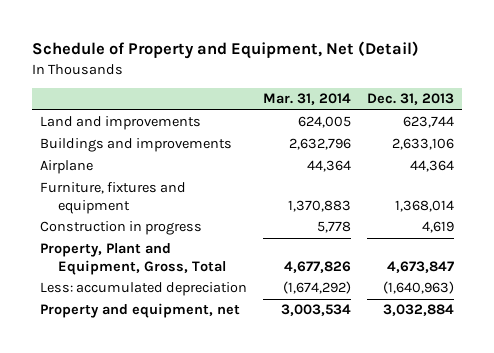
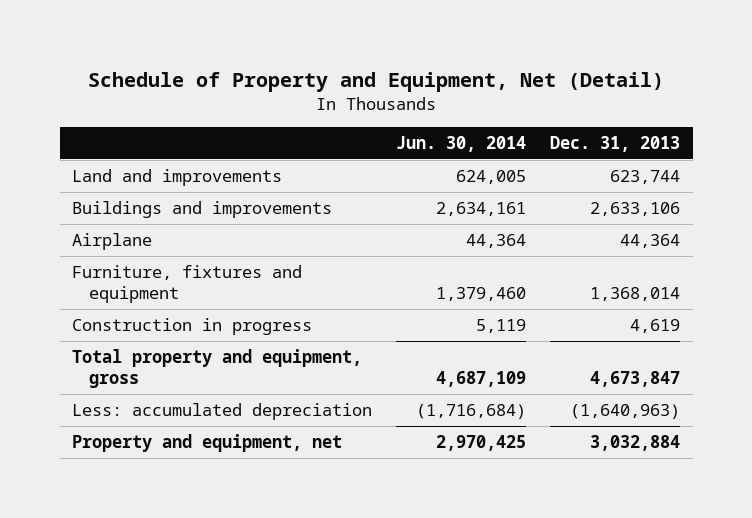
- | Mar. 31, 2014 | Dec. 31, 2013
+ | Jun. 30, 2014 | Dec. 31, 2013
- Property, Plant and Equipment, Gross, Total | 4,677,826 | 4,673,847
+ Total property and equipment, gross | 4,687,109 | 4,673,847

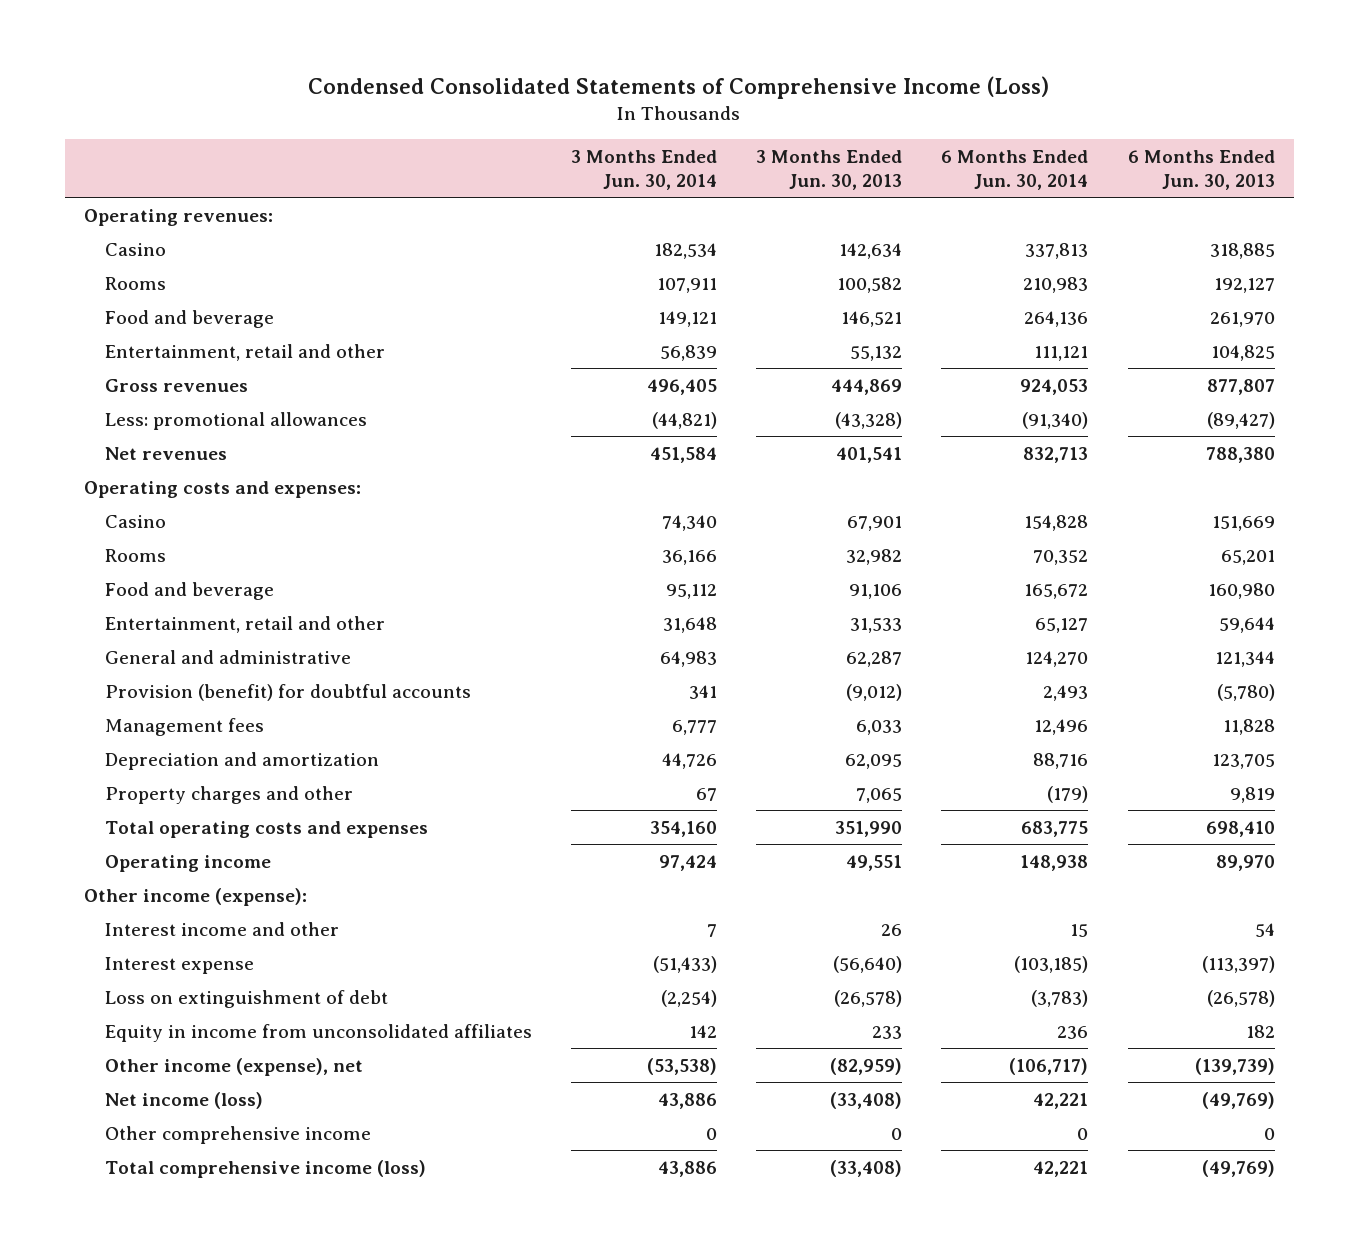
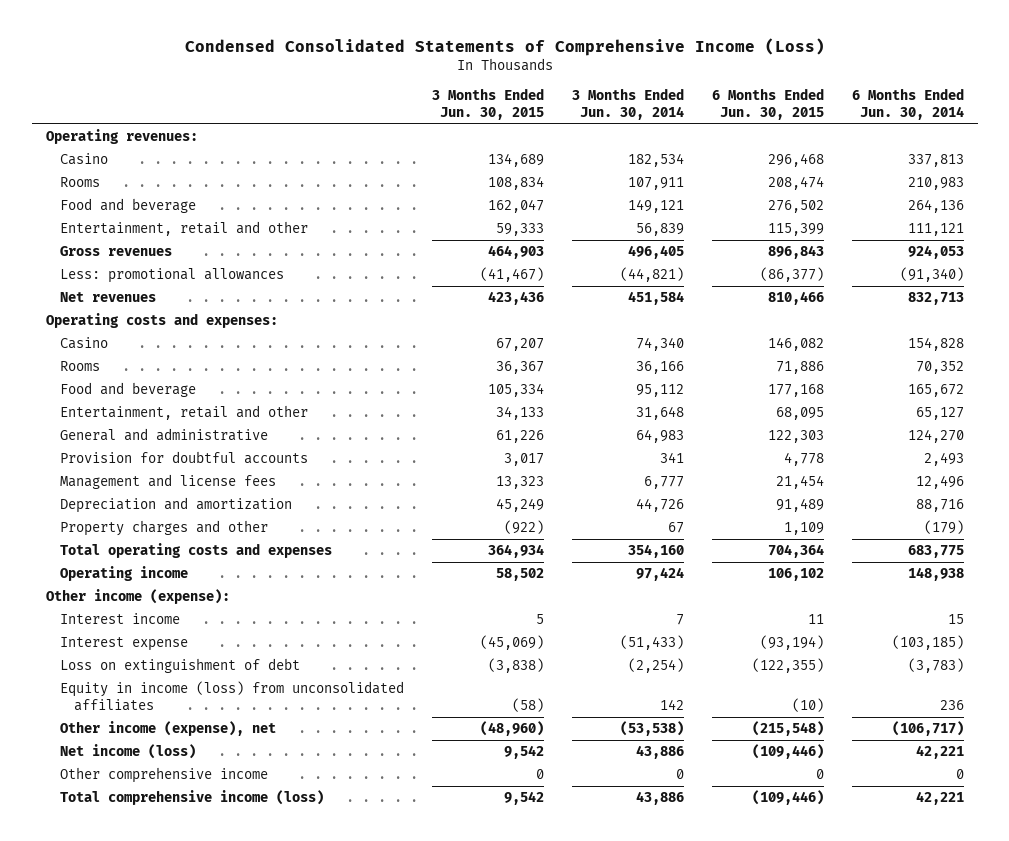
- | 3 Months Ended Jun. 30, 2014 | 3 Months Ended Jun. 30, 2013 | 6 Months Ended Jun. 30, 2014 | 6 Months Ended Jun. 30, 2013
+ | 3 Months Ended Jun. 30, 2015 | 3 Months Ended Jun. 30, 2014 | 6 Months Ended Jun. 30, 2015 | 6 Months Ended Jun. 30, 2014
- Provision (benefit) for doubtful accounts | 341 | (9,012) | 2,493 | (5,780)
- Management fees | 6,777 | 6,033 | 12,496 | 11,828
+ Provision for doubtful accounts | 3,017 | 341 | 4,778 | 2,493
+ Management and license fees | 13,323 | 6,777 | 21,454 | 12,496
- Interest income and other | 7 | 26 | 15 | 54
+ Interest income | 5 | 7 | 11 | 15
- Equity in income from unconsolidated affiliates | 142 | 233 | 236 | 182
+ Equity in income (loss) from unconsolidated affiliates | (58) | 142 | (10) | 236

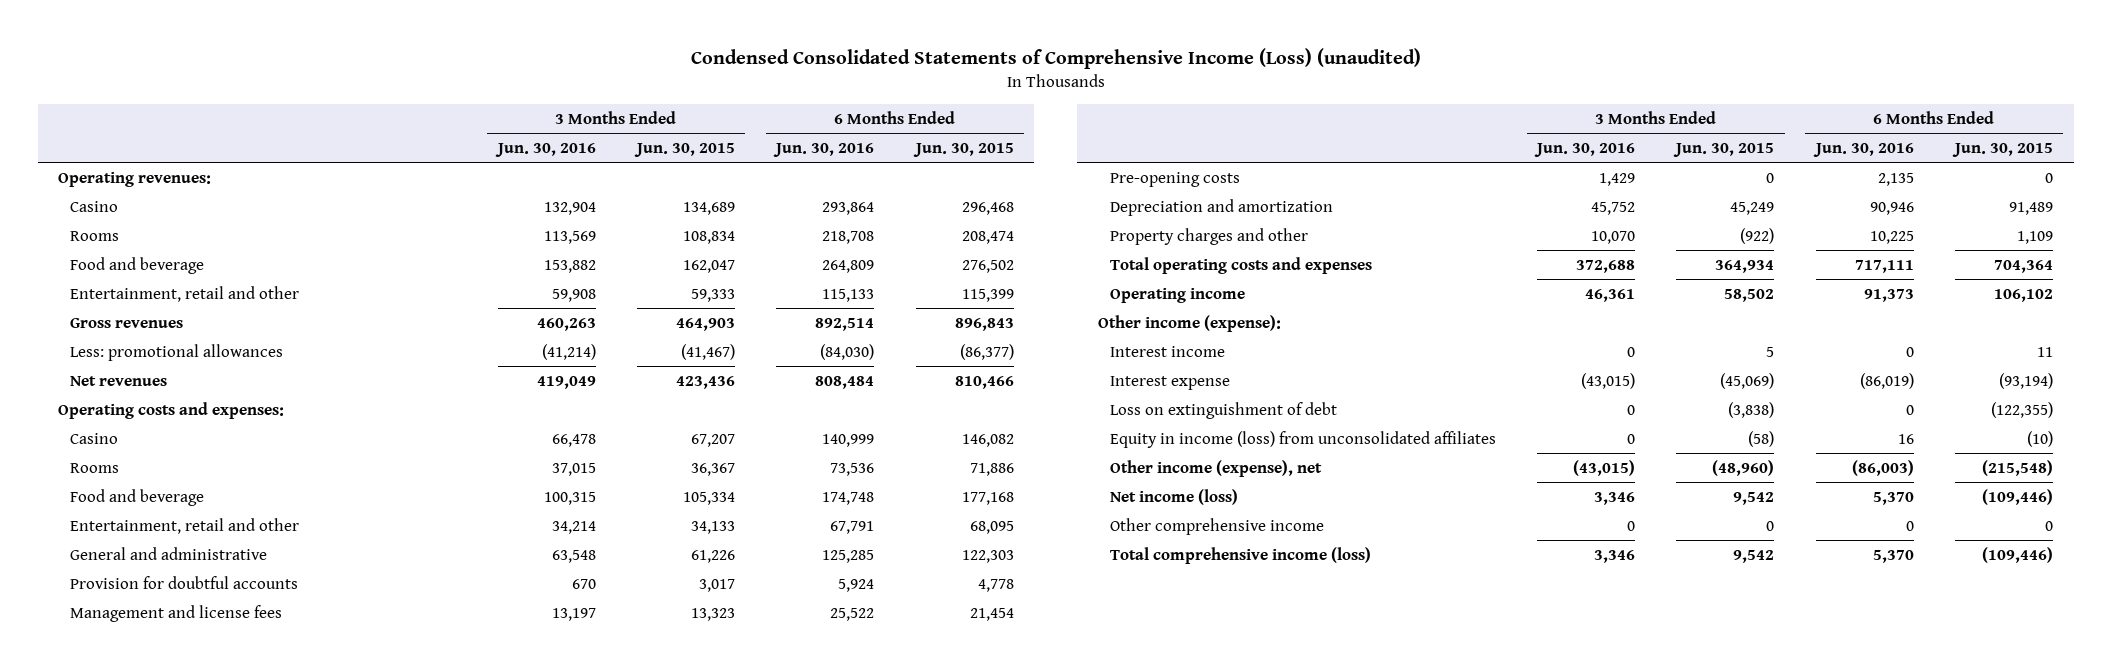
- Condensed Consolidated Statements of Comprehensive Income (Loss)
+ Condensed Consolidated Statements of Comprehensive Income (Loss) (unaudited)
- | 3 Months Ended Jun. 30, 2015 | 3 Months Ended Jun. 30, 2014 | 6 Months Ended Jun. 30, 2015 | 6 Months Ended Jun. 30, 2014
+ | 3 Months Ended Jun. 30, 2016 | 3 Months Ended Jun. 30, 2015 | 6 Months Ended Jun. 30, 2016 | 6 Months Ended Jun. 30, 2015
+ Pre-opening costs | 1,429 | 0 | 2,135 | 0

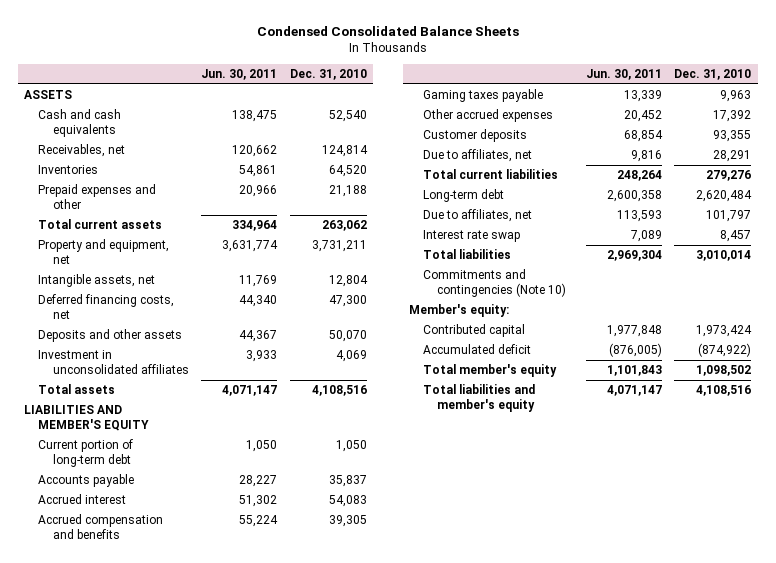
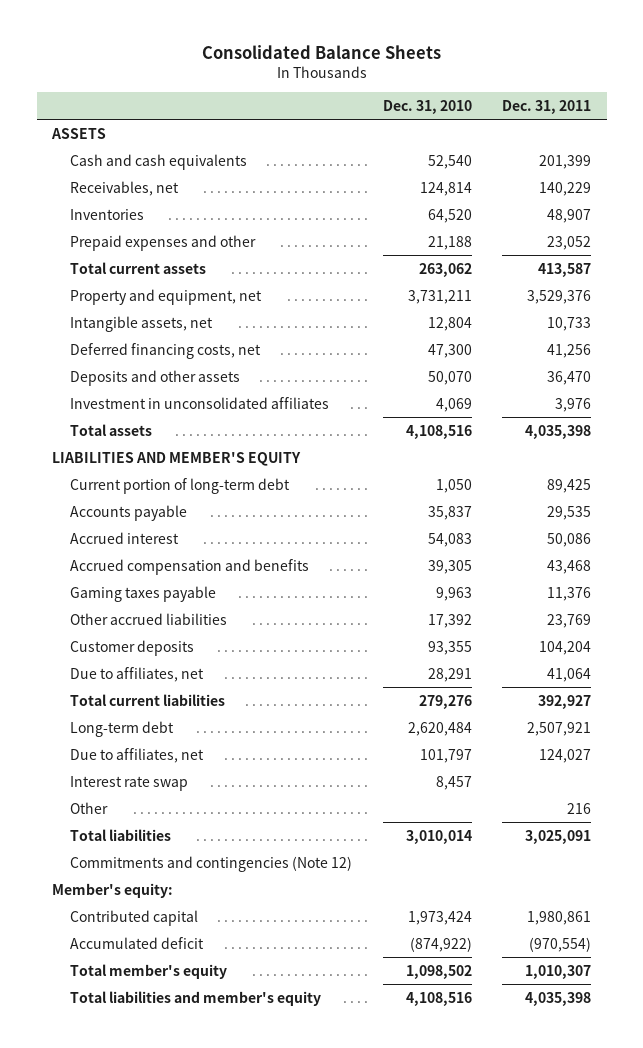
- Condensed Consolidated Balance Sheets
+ Consolidated Balance Sheets
- | Jun. 30, 2011 | Dec. 31, 2010
+ | Dec. 31, 2010 | Dec. 31, 2011
- Other accrued expenses | 20,452 | 17,392
+ Other accrued liabilities | 17,392 | 23,769
+ Other | | 216
- Commitments and contingencies (Note 10)
+ Commitments and contingencies (Note 12)

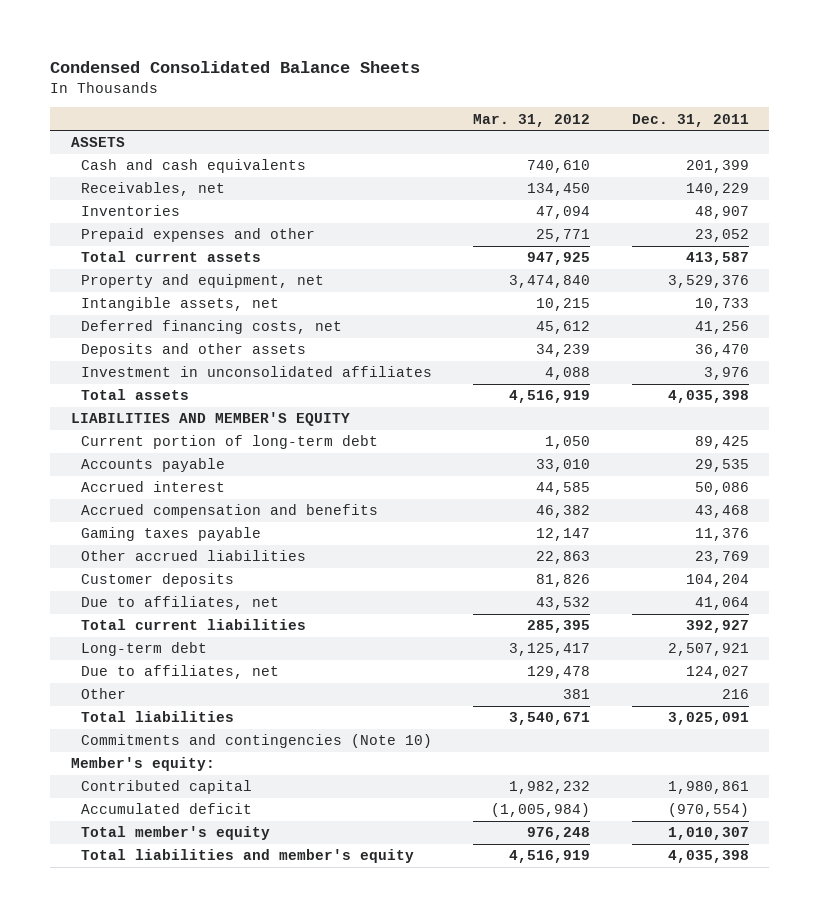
- Consolidated Balance Sheets
+ Condensed Consolidated Balance Sheets
- | Dec. 31, 2010 | Dec. 31, 2011
+ | Mar. 31, 2012 | Dec. 31, 2011
- Interest rate swap | 8,457 |
- Commitments and contingencies (Note 12)
+ Commitments and contingencies (Note 10)

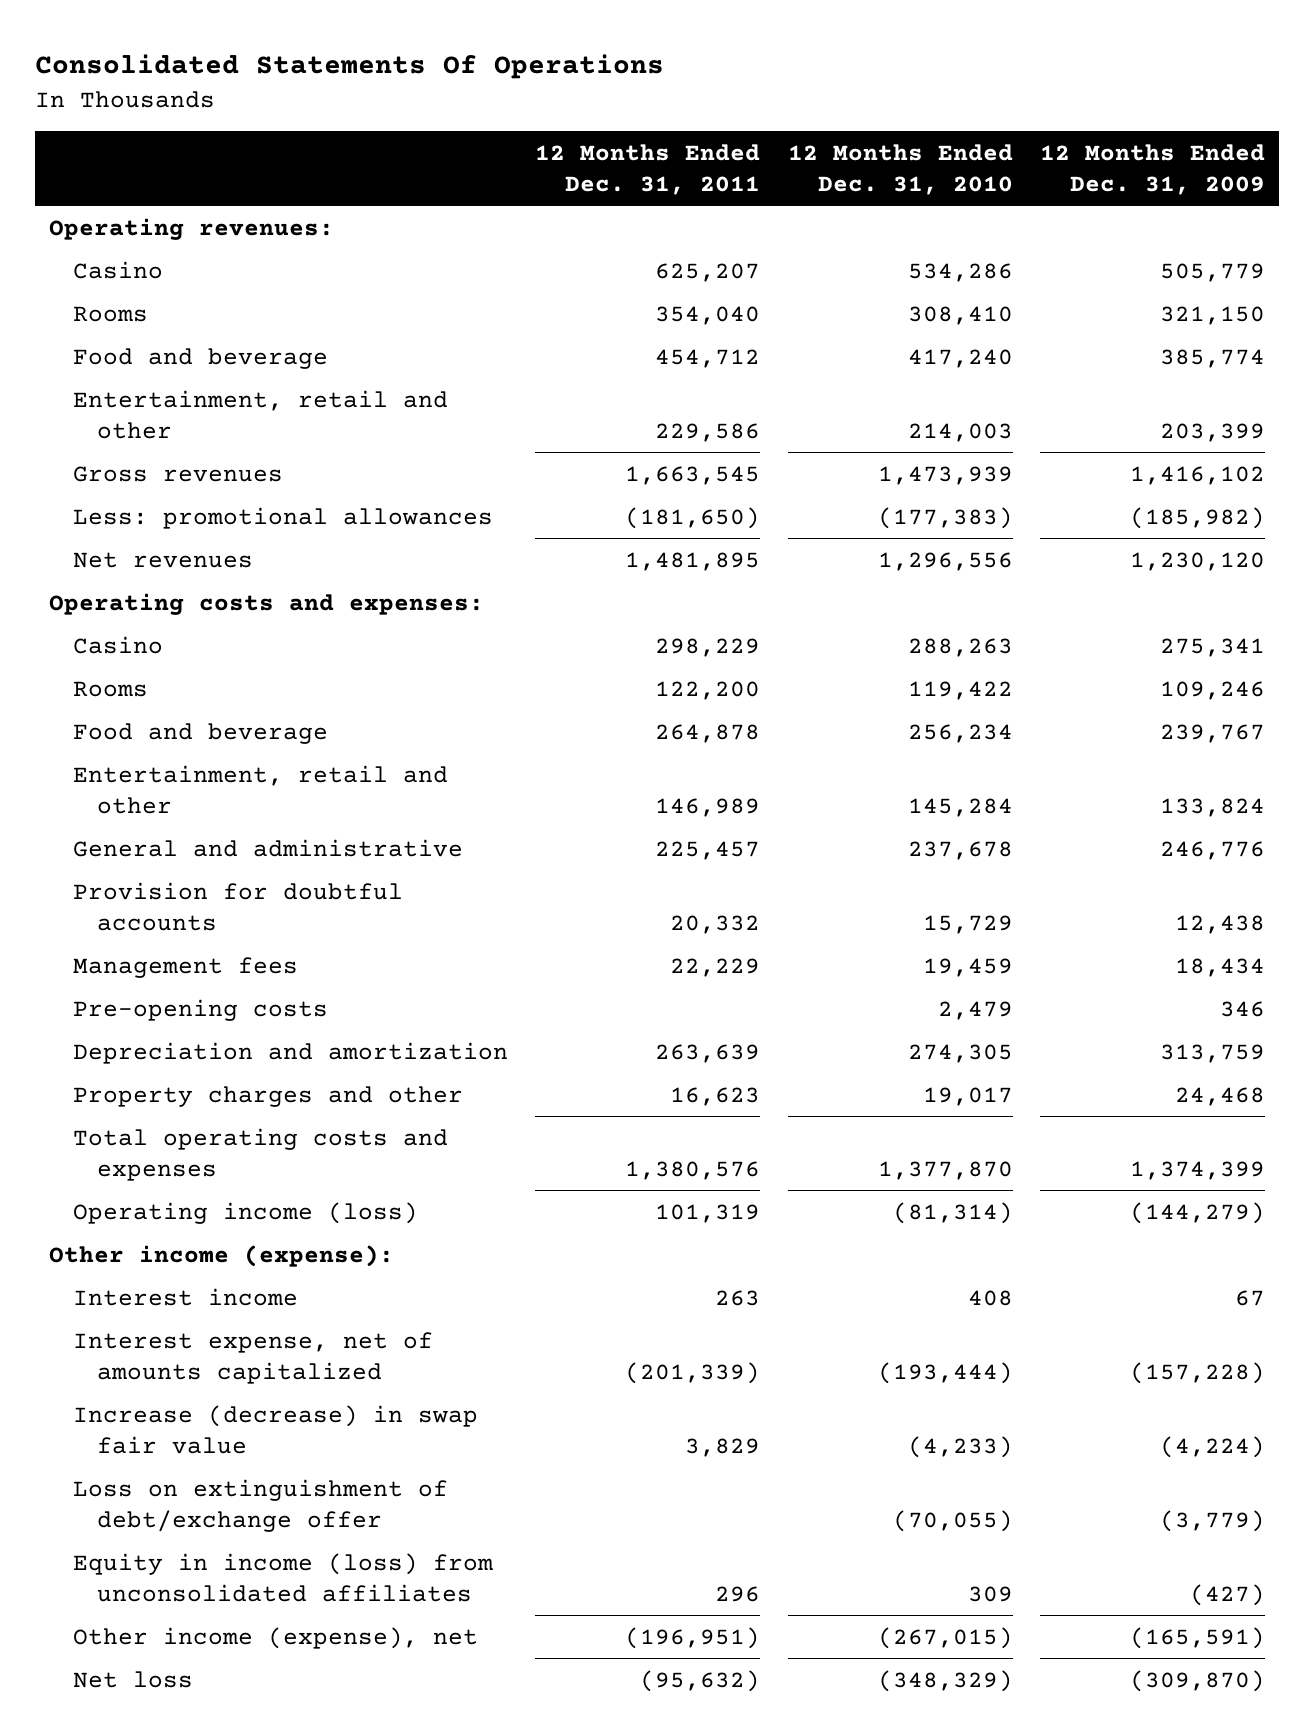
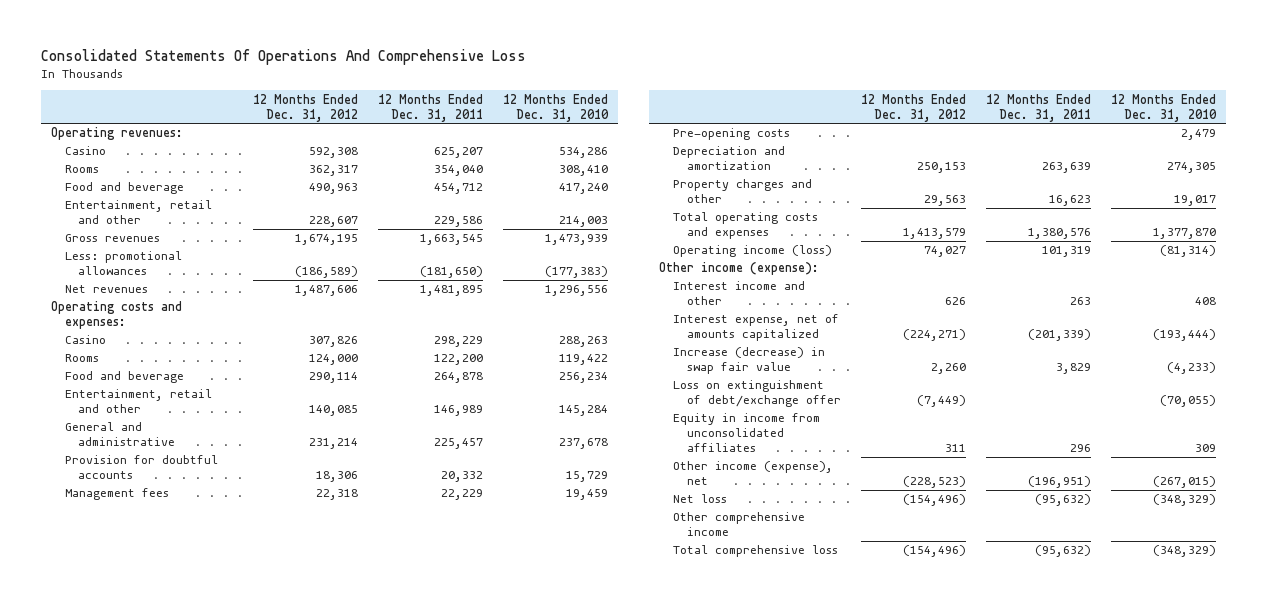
- Consolidated Statements Of Operations
+ Consolidated Statements Of Operations And Comprehensive Loss
- | 12 Months Ended Dec. 31, 2011 | 12 Months Ended Dec. 31, 2010 | 12 Months Ended Dec. 31, 2009
+ | 12 Months Ended Dec. 31, 2012 | 12 Months Ended Dec. 31, 2011 | 12 Months Ended Dec. 31, 2010
- Interest income | 263 | 408 | 67
+ Interest income and other | 626 | 263 | 408
- Equity in income (loss) from unconsolidated affiliates | 296 | 309 | (427)
+ Equity in income from unconsolidated affiliates | 311 | 296 | 309
+ Other comprehensive income
+ Total comprehensive loss | (154,496) | (95,632) | (348,329)

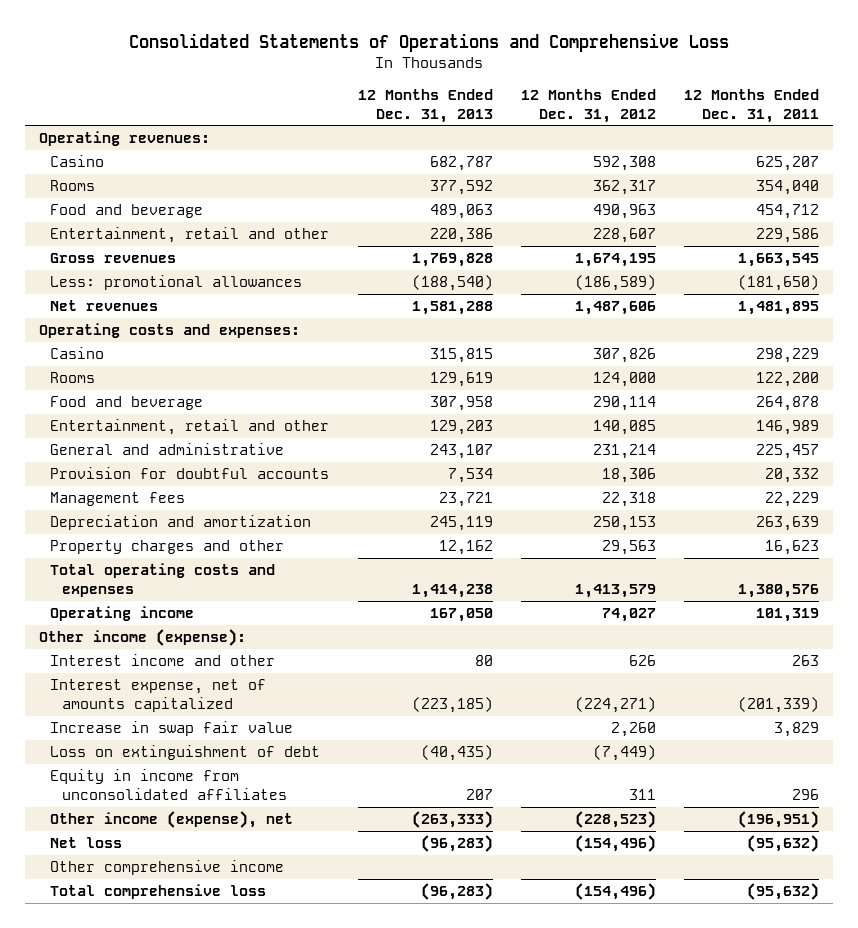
- Consolidated Statements Of Operations And Comprehensive Loss
+ Consolidated Statements of Operations and Comprehensive Loss
- | 12 Months Ended Dec. 31, 2012 | 12 Months Ended Dec. 31, 2011 | 12 Months Ended Dec. 31, 2010
+ | 12 Months Ended Dec. 31, 2013 | 12 Months Ended Dec. 31, 2012 | 12 Months Ended Dec. 31, 2011
- Pre-opening costs | | | 2,479
- Operating income (loss) | 74,027 | 101,319 | (81,314)
+ Operating income | 167,050 | 74,027 | 101,319
- Increase (decrease) in swap fair value | 2,260 | 3,829 | (4,233)
- Loss on extinguishment of debt/exchange offer | (7,449) | | (70,055)
+ Increase in swap fair value | | 2,260 | 3,829
+ Loss on extinguishment of debt | (40,435) | (7,449) |

